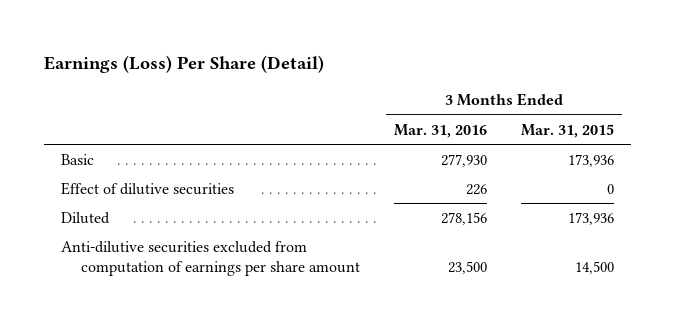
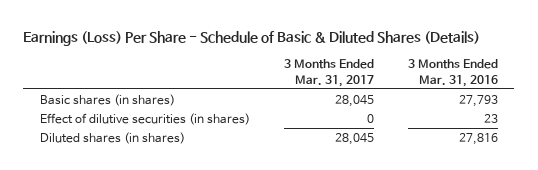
- Earnings (Loss) Per Share (Detail)
+ Earnings (Loss) Per Share - Schedule of Basic & Diluted Shares (Details)
- | 3 Months Ended Mar. 31, 2016 | 3 Months Ended Mar. 31, 2015
+ | 3 Months Ended Mar. 31, 2017 | 3 Months Ended Mar. 31, 2016
- Basic | 277,930 | 173,936
- Effect of dilutive securities | 226 | 0
- Diluted | 278,156 | 173,936
- Anti-dilutive securities excluded from computation of earnings per share amount | 23,500 | 14,500
+ Basic shares (in shares) | 28,045 | 27,793
+ Effect of dilutive securities (in shares) | 0 | 23
+ Diluted shares (in shares) | 28,045 | 27,816

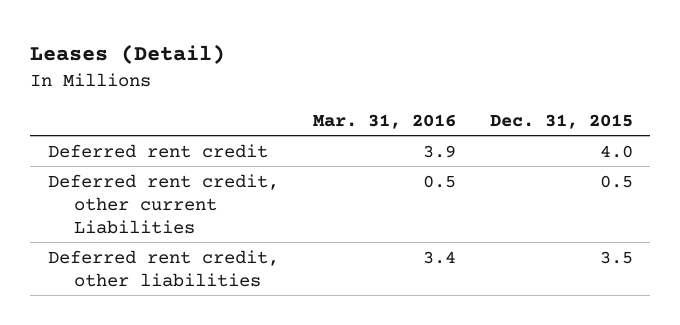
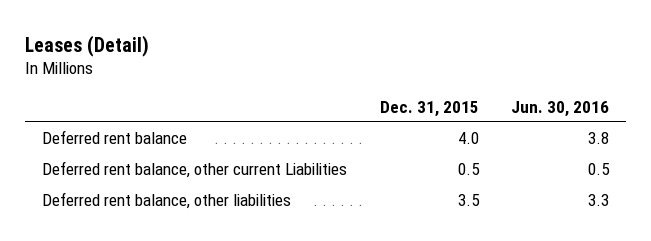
- | Mar. 31, 2016 | Dec. 31, 2015
+ | Dec. 31, 2015 | Jun. 30, 2016
- Deferred rent credit | 3.9 | 4.0
- Deferred rent credit, other current Liabilities | 0.5 | 0.5
- Deferred rent credit, other liabilities | 3.4 | 3.5
+ Deferred rent balance | 4.0 | 3.8
+ Deferred rent balance, other current Liabilities | 0.5 | 0.5
+ Deferred rent balance, other liabilities | 3.5 | 3.3

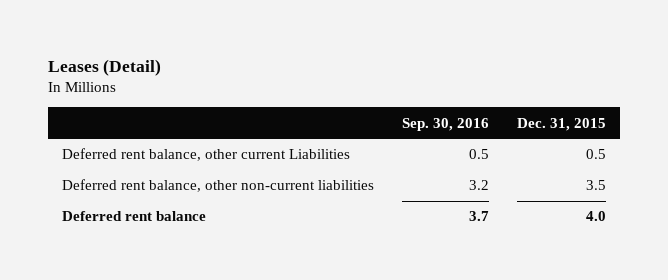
- | Dec. 31, 2015 | Jun. 30, 2016
+ | Sep. 30, 2016 | Dec. 31, 2015
- Deferred rent balance, other liabilities | 3.5 | 3.3
+ Deferred rent balance, other non-current liabilities | 3.2 | 3.5
moved down: Deferred rent balance | 3.7 | 4.0

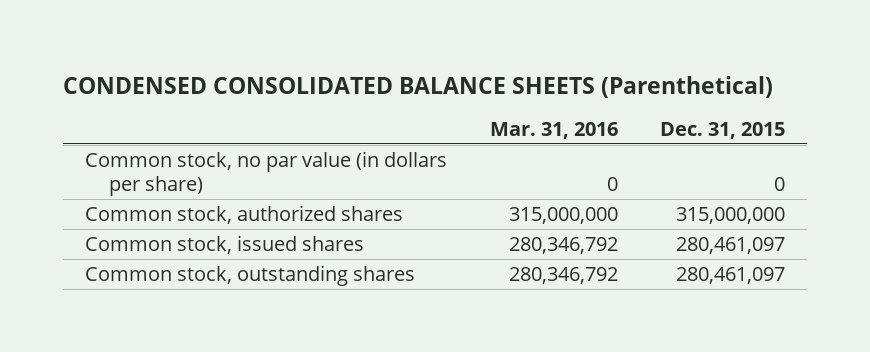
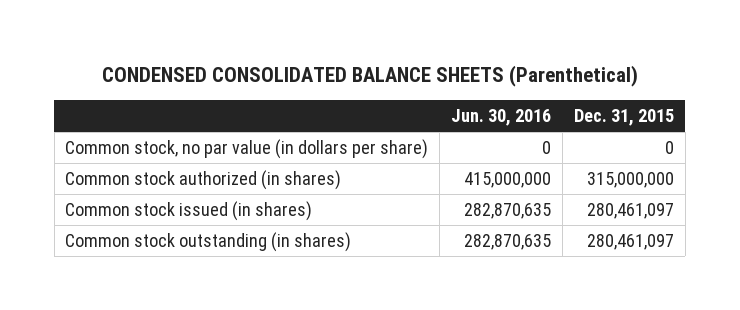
- | Mar. 31, 2016 | Dec. 31, 2015
+ | Jun. 30, 2016 | Dec. 31, 2015
- Common stock, authorized shares | 315,000,000 | 315,000,000
- Common stock, issued shares | 280,346,792 | 280,461,097
- Common stock, outstanding shares | 280,346,792 | 280,461,097
+ Common stock authorized (in shares) | 415,000,000 | 315,000,000
+ Common stock issued (in shares) | 282,870,635 | 280,461,097
+ Common stock outstanding (in shares) | 282,870,635 | 280,461,097

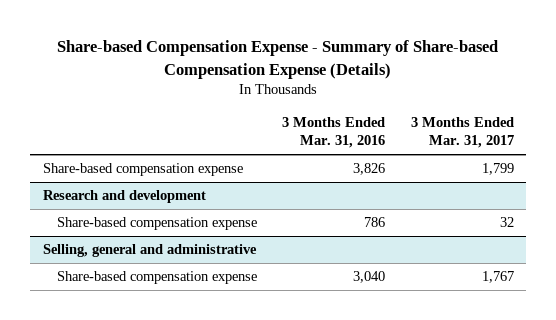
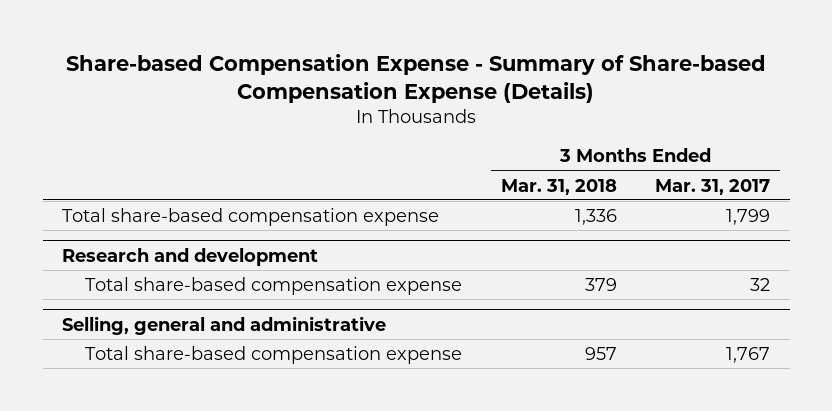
- | 3 Months Ended Mar. 31, 2016 | 3 Months Ended Mar. 31, 2017
+ | 3 Months Ended Mar. 31, 2018 | 3 Months Ended Mar. 31, 2017
- Share-based compensation expense | 3,826 | 1,799
+ Total share-based compensation expense | 1,336 | 1,799
@ Research and development
- Share-based compensation expense | 786 | 32
+ Total share-based compensation expense | 379 | 32
@ Selling, general and administrative
- Share-based compensation expense | 3,040 | 1,767
+ Total share-based compensation expense | 957 | 1,767

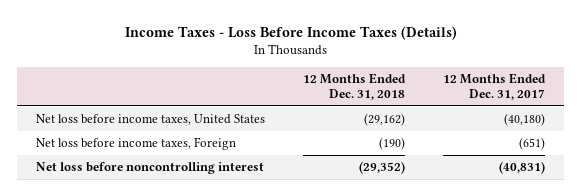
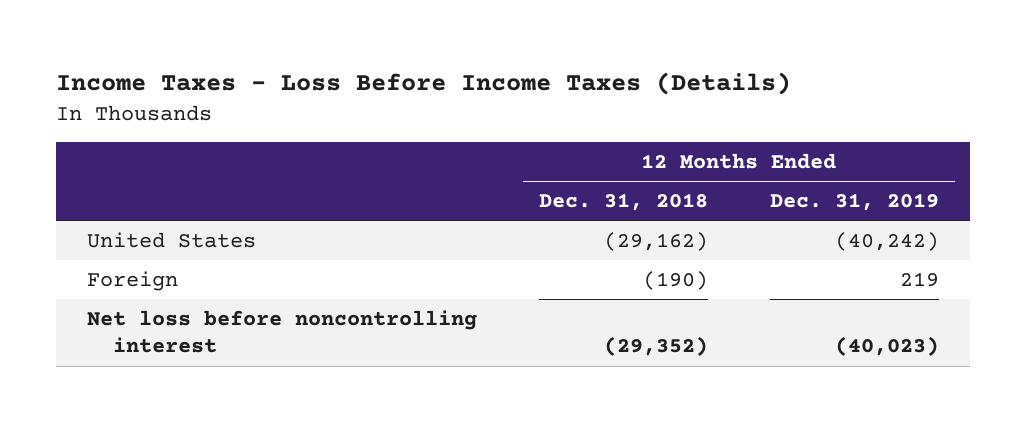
- | 12 Months Ended Dec. 31, 2018 | 12 Months Ended Dec. 31, 2017
+ | 12 Months Ended Dec. 31, 2018 | 12 Months Ended Dec. 31, 2019
- Net loss before income taxes, United States | (29,162) | (40,180)
- Net loss before income taxes, Foreign | (190) | (651)
+ United States | (29,162) | (40,242)
+ Foreign | (190) | 219

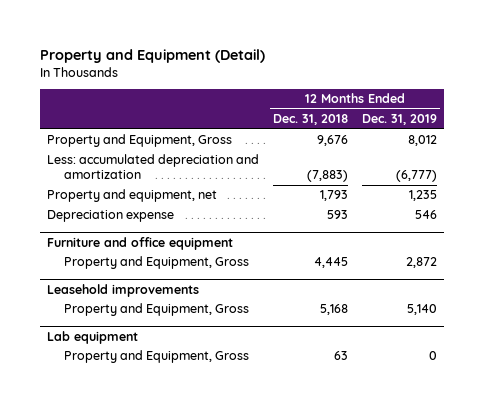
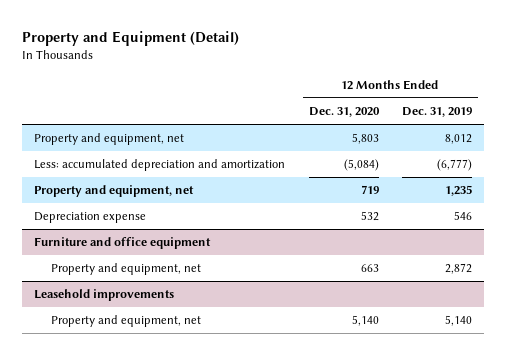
- | 12 Months Ended Dec. 31, 2018 | 12 Months Ended Dec. 31, 2019
+ | 12 Months Ended Dec. 31, 2020 | 12 Months Ended Dec. 31, 2019
- Property and Equipment, Gross | 9,676 | 8,012
+ Property and equipment, net | 5,803 | 8,012
@ Furniture and office equipment
- Property and Equipment, Gross | 4,445 | 2,872
+ Property and equipment, net | 663 | 2,872
@ Leasehold improvements
- Property and Equipment, Gross | 5,168 | 5,140
- Lab equipment
- Property and Equipment, Gross | 63 | 0
@ Leasehold improvements
+ Property and equipment, net | 5,140 | 5,140

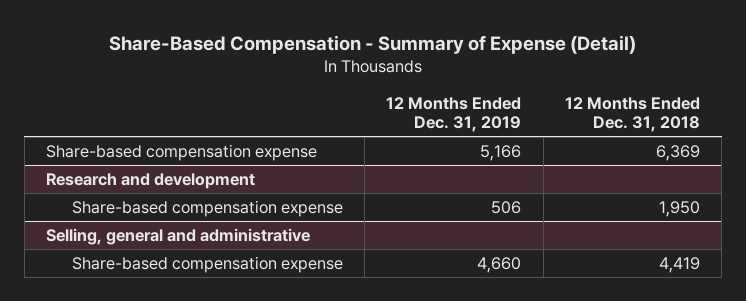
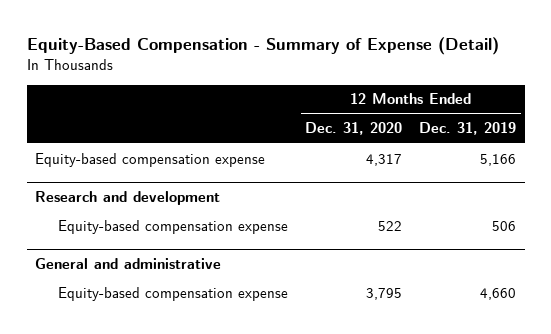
- Share-Based Compensation - Summary of Expense (Detail)
+ Equity-Based Compensation - Summary of Expense (Detail)
- | 12 Months Ended Dec. 31, 2019 | 12 Months Ended Dec. 31, 2018
+ | 12 Months Ended Dec. 31, 2020 | 12 Months Ended Dec. 31, 2019
- Share-based compensation expense | 5,166 | 6,369
+ Equity-based compensation expense | 4,317 | 5,166
@ Research and development
- Share-based compensation expense | 506 | 1,950
- Selling, general and administrative
- Share-based compensation expense | 4,660 | 4,419
@ Research and development
+ Equity-based compensation expense | 522 | 506
+ General and administrative
+ Equity-based compensation expense | 3,795 | 4,660

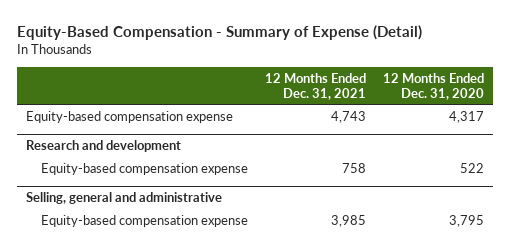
- | 12 Months Ended Dec. 31, 2020 | 12 Months Ended Dec. 31, 2019
+ | 12 Months Ended Dec. 31, 2021 | 12 Months Ended Dec. 31, 2020
- General and administrative
+ Selling, general and administrative

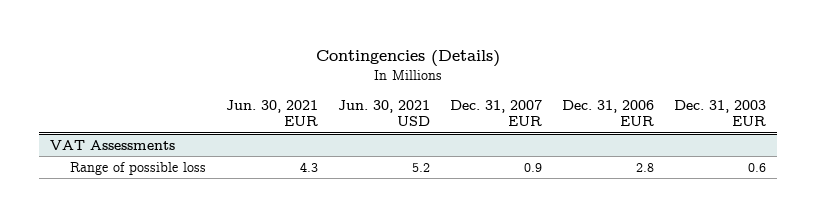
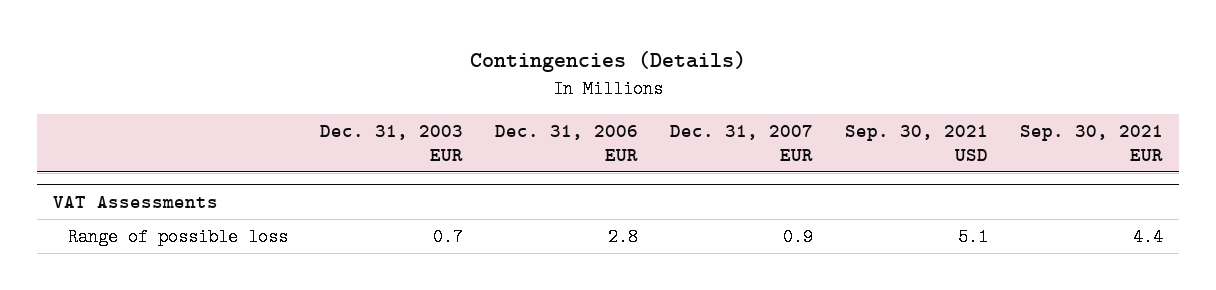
- | Jun. 30, 2021 EUR | Jun. 30, 2021 USD | Dec. 31, 2007 EUR | Dec. 31, 2006 EUR | Dec. 31, 2003 EUR
+ | Dec. 31, 2003 EUR | Dec. 31, 2006 EUR | Dec. 31, 2007 EUR | Sep. 30, 2021 USD | Sep. 30, 2021 EUR
@ VAT Assessments
- Range of possible loss | 4.3 | 5.2 | 0.9 | 2.8 | 0.6
+ Range of possible loss | 0.7 | 2.8 | 0.9 | 5.1 | 4.4

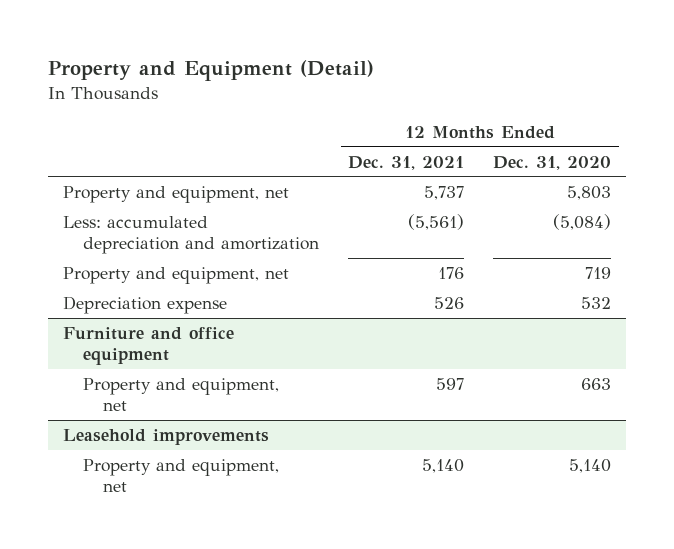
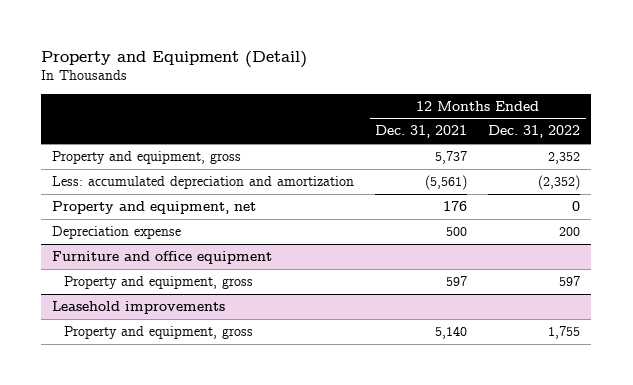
- | 12 Months Ended Dec. 31, 2021 | 12 Months Ended Dec. 31, 2020
+ | 12 Months Ended Dec. 31, 2021 | 12 Months Ended Dec. 31, 2022
- Property and equipment, net | 5,737 | 5,803
+ Property and equipment, gross | 5,737 | 2,352
- Depreciation expense | 526 | 532
+ Depreciation expense | 500 | 200
@ Furniture and office equipment
- Property and equipment, net | 597 | 663
+ Property and equipment, gross | 597 | 597
@ Leasehold improvements
- Property and equipment, net | 5,140 | 5,140
+ Property and equipment, gross | 5,140 | 1,755

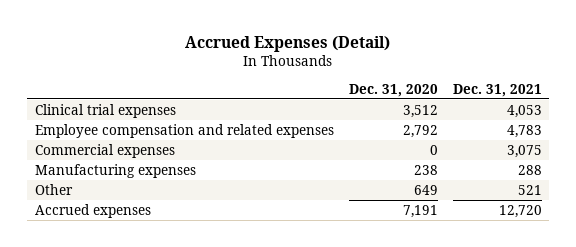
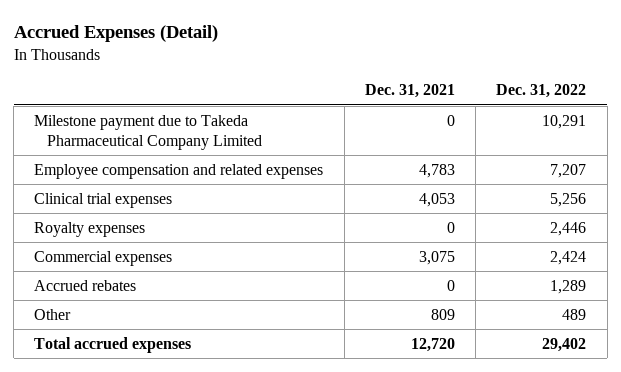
- | Dec. 31, 2020 | Dec. 31, 2021
+ | Dec. 31, 2021 | Dec. 31, 2022
+ Milestone payment due to Takeda Pharmaceutical Company Limited | 0 | 10,291
moved down: Clinical trial expenses | 4,053 | 5,256
+ Royalty expenses | 0 | 2,446
- Manufacturing expenses | 238 | 288
- Other | 649 | 521
- Accrued expenses | 7,191 | 12,720
+ Accrued rebates | 0 | 1,289
+ Other | 809 | 489
+ Total accrued expenses | 12,720 | 29,402

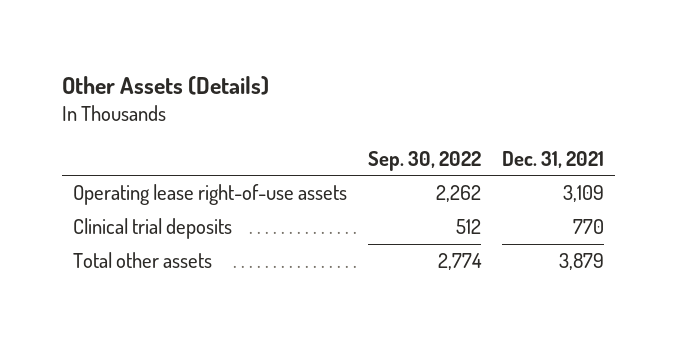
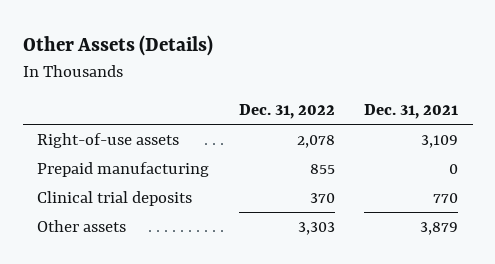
- | Sep. 30, 2022 | Dec. 31, 2021
+ | Dec. 31, 2022 | Dec. 31, 2021
- Operating lease right-of-use assets | 2,262 | 3,109
+ Right-of-use assets | 2,078 | 3,109
+ Prepaid manufacturing | 855 | 0
- Total other assets | 2,774 | 3,879
+ Other assets | 3,303 | 3,879

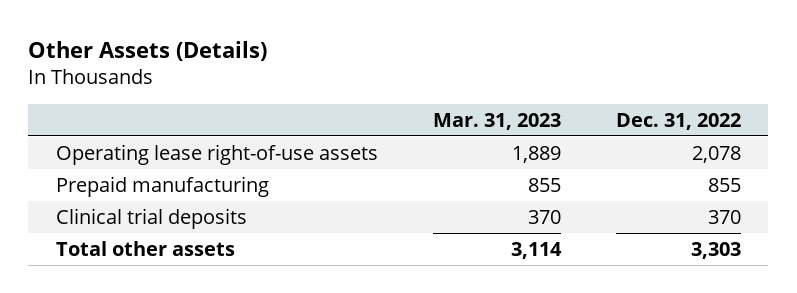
- | Dec. 31, 2022 | Dec. 31, 2021
+ | Mar. 31, 2023 | Dec. 31, 2022
- Right-of-use assets | 2,078 | 3,109
+ Operating lease right-of-use assets | 1,889 | 2,078
- Other assets | 3,303 | 3,879
+ Total other assets | 3,114 | 3,303

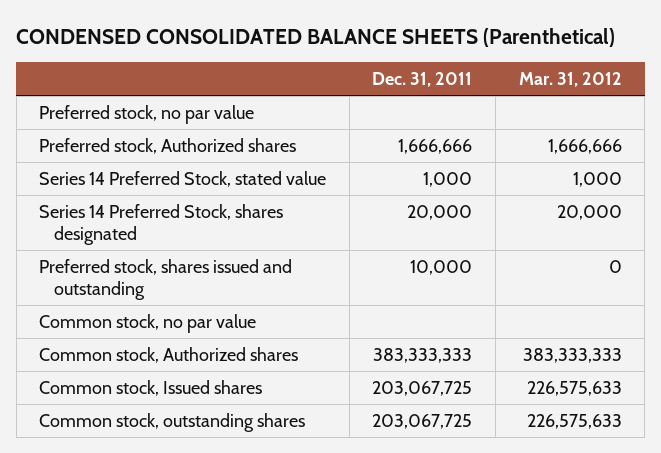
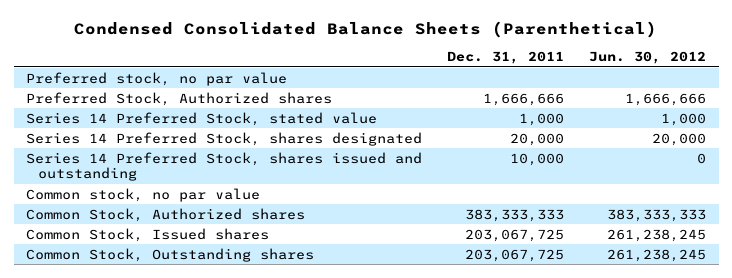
- CONDENSED CONSOLIDATED BALANCE SHEETS (Parenthetical)
+ Condensed Consolidated Balance Sheets (Parenthetical)
- | Dec. 31, 2011 | Mar. 31, 2012
+ | Dec. 31, 2011 | Jun. 30, 2012
- Preferred stock, Authorized shares | 1,666,666 | 1,666,666
+ Preferred Stock, Authorized shares | 1,666,666 | 1,666,666
- Preferred stock, shares issued and outstanding | 10,000 | 0
+ Series 14 Preferred Stock, shares issued and outstanding | 10,000 | 0
- Common stock, Authorized shares | 383,333,333 | 383,333,333
- Common stock, Issued shares | 203,067,725 | 226,575,633
- Common stock, outstanding shares | 203,067,725 | 226,575,633
+ Common Stock, Authorized shares | 383,333,333 | 383,333,333
+ Common Stock, Issued shares | 203,067,725 | 261,238,245
+ Common Stock, Outstanding shares | 203,067,725 | 261,238,245

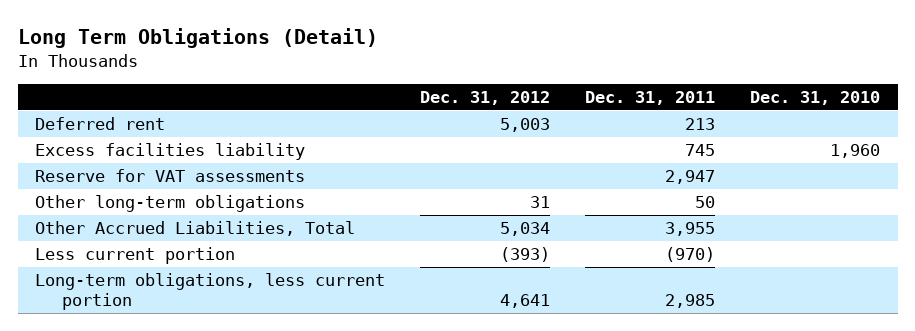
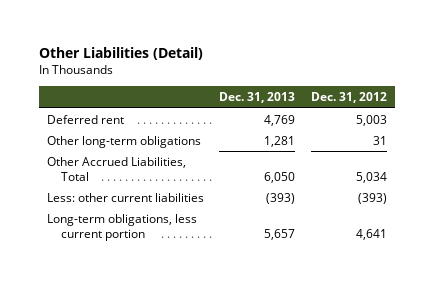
- Long Term Obligations (Detail)
+ Other Liabilities (Detail)
- | Dec. 31, 2012 | Dec. 31, 2011 | Dec. 31, 2010
+ | Dec. 31, 2013 | Dec. 31, 2012
- Excess facilities liability | | 745 | 1,960
- Reserve for VAT assessments | | 2,947 |
- Less current portion | (393) | (970) |
+ Less: other current liabilities | (393) | (393)

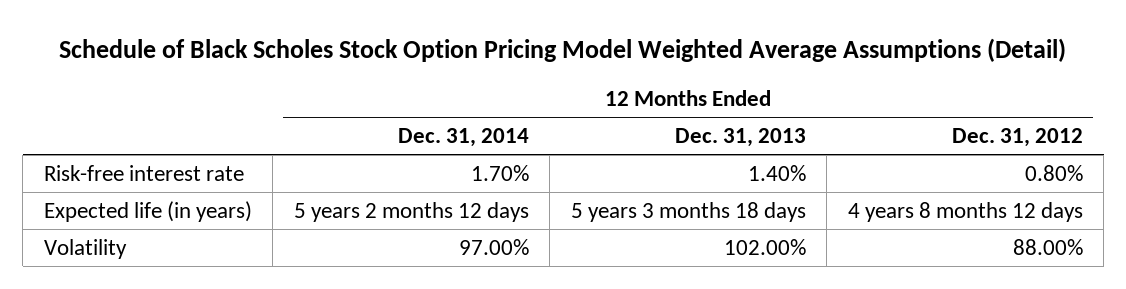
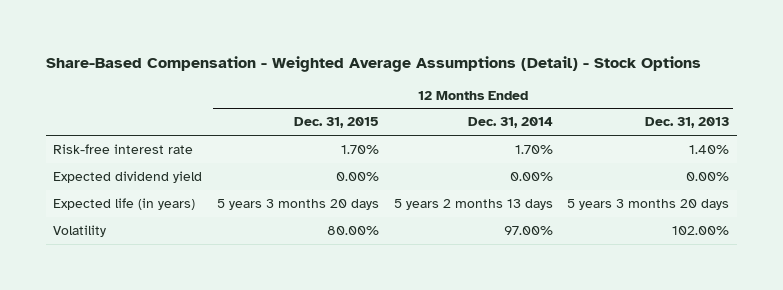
- Schedule of Black Scholes Stock Option Pricing Model Weighted Average Assumptions (Detail)
+ Share-Based Compensation - Weighted Average Assumptions (Detail) - Stock Options
- | 12 Months Ended Dec. 31, 2014 | 12 Months Ended Dec. 31, 2013 | 12 Months Ended Dec. 31, 2012
+ | 12 Months Ended Dec. 31, 2015 | 12 Months Ended Dec. 31, 2014 | 12 Months Ended Dec. 31, 2013
- Expected life (in years) | 5 years 2 months 12 days | 5 years 3 months 18 days | 4 years 8 months 12 days
+ Expected dividend yield | 0.00% | 0.00% | 0.00%
+ Expected life (in years) | 5 years 3 months 20 days | 5 years 2 months 13 days | 5 years 3 months 20 days

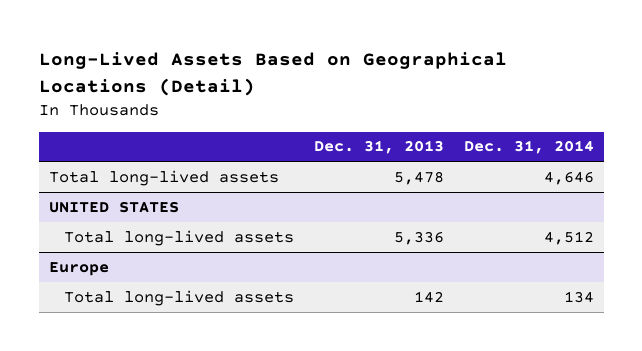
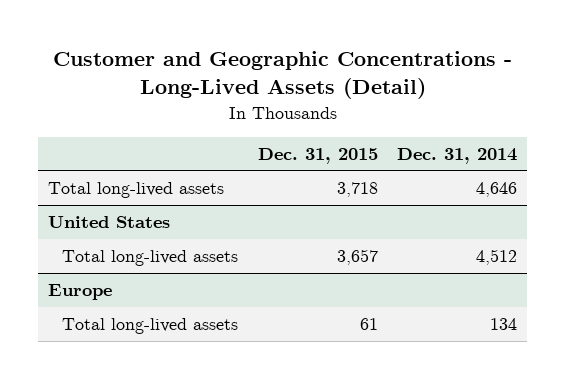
- Long-Lived Assets Based on Geographical Locations (Detail)
+ Customer and Geographic Concentrations - Long-Lived Assets (Detail)
- | Dec. 31, 2013 | Dec. 31, 2014
+ | Dec. 31, 2015 | Dec. 31, 2014
- UNITED STATES
+ United States

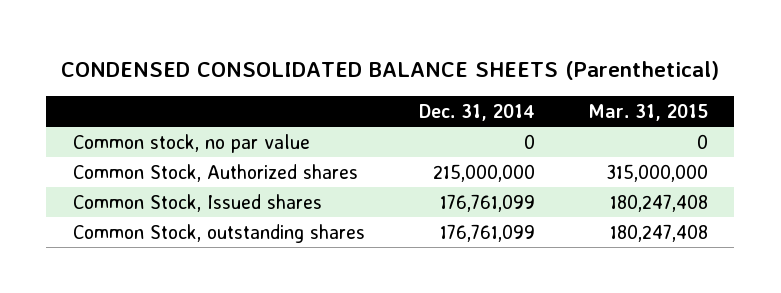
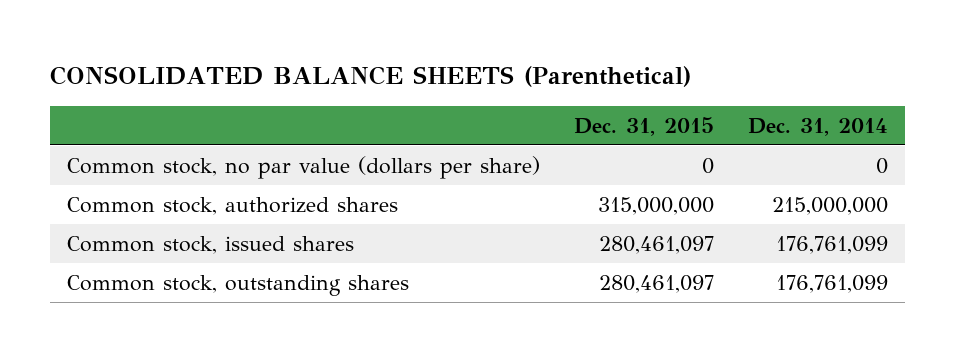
- CONDENSED CONSOLIDATED BALANCE SHEETS (Parenthetical)
+ CONSOLIDATED BALANCE SHEETS (Parenthetical)
- | Dec. 31, 2014 | Mar. 31, 2015
+ | Dec. 31, 2015 | Dec. 31, 2014
- Common stock, no par value | 0 | 0
- Common Stock, Authorized shares | 215,000,000 | 315,000,000
- Common Stock, Issued shares | 176,761,099 | 180,247,408
- Common Stock, outstanding shares | 176,761,099 | 180,247,408
+ Common stock, no par value (dollars per share) | 0 | 0
+ Common stock, authorized shares | 315,000,000 | 215,000,000
+ Common stock, issued shares | 280,461,097 | 176,761,099
+ Common stock, outstanding shares | 280,461,097 | 176,761,099

